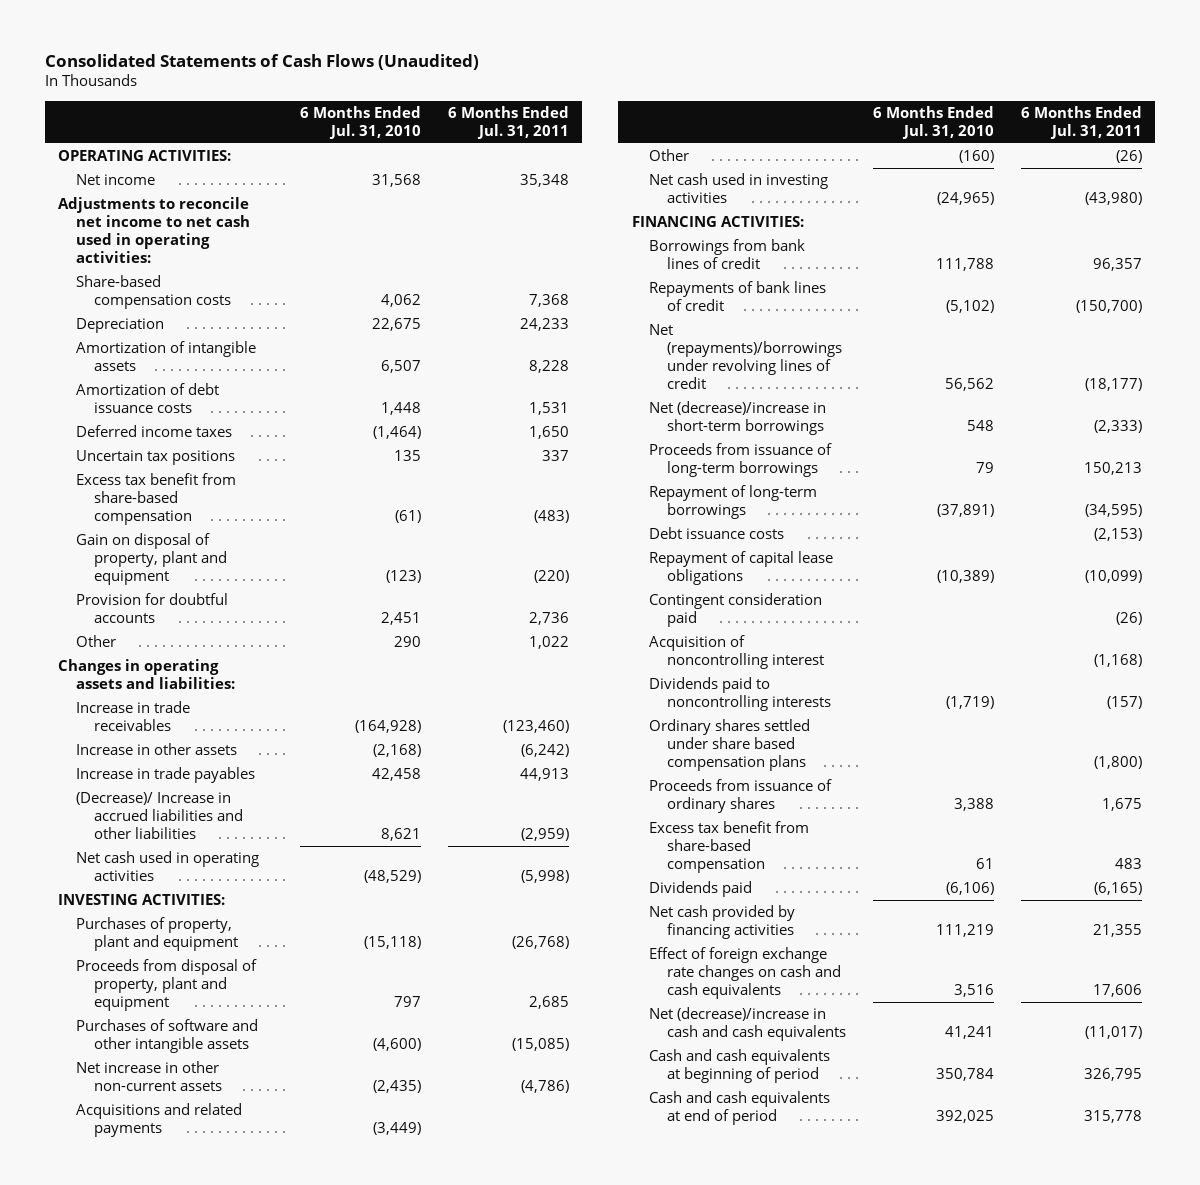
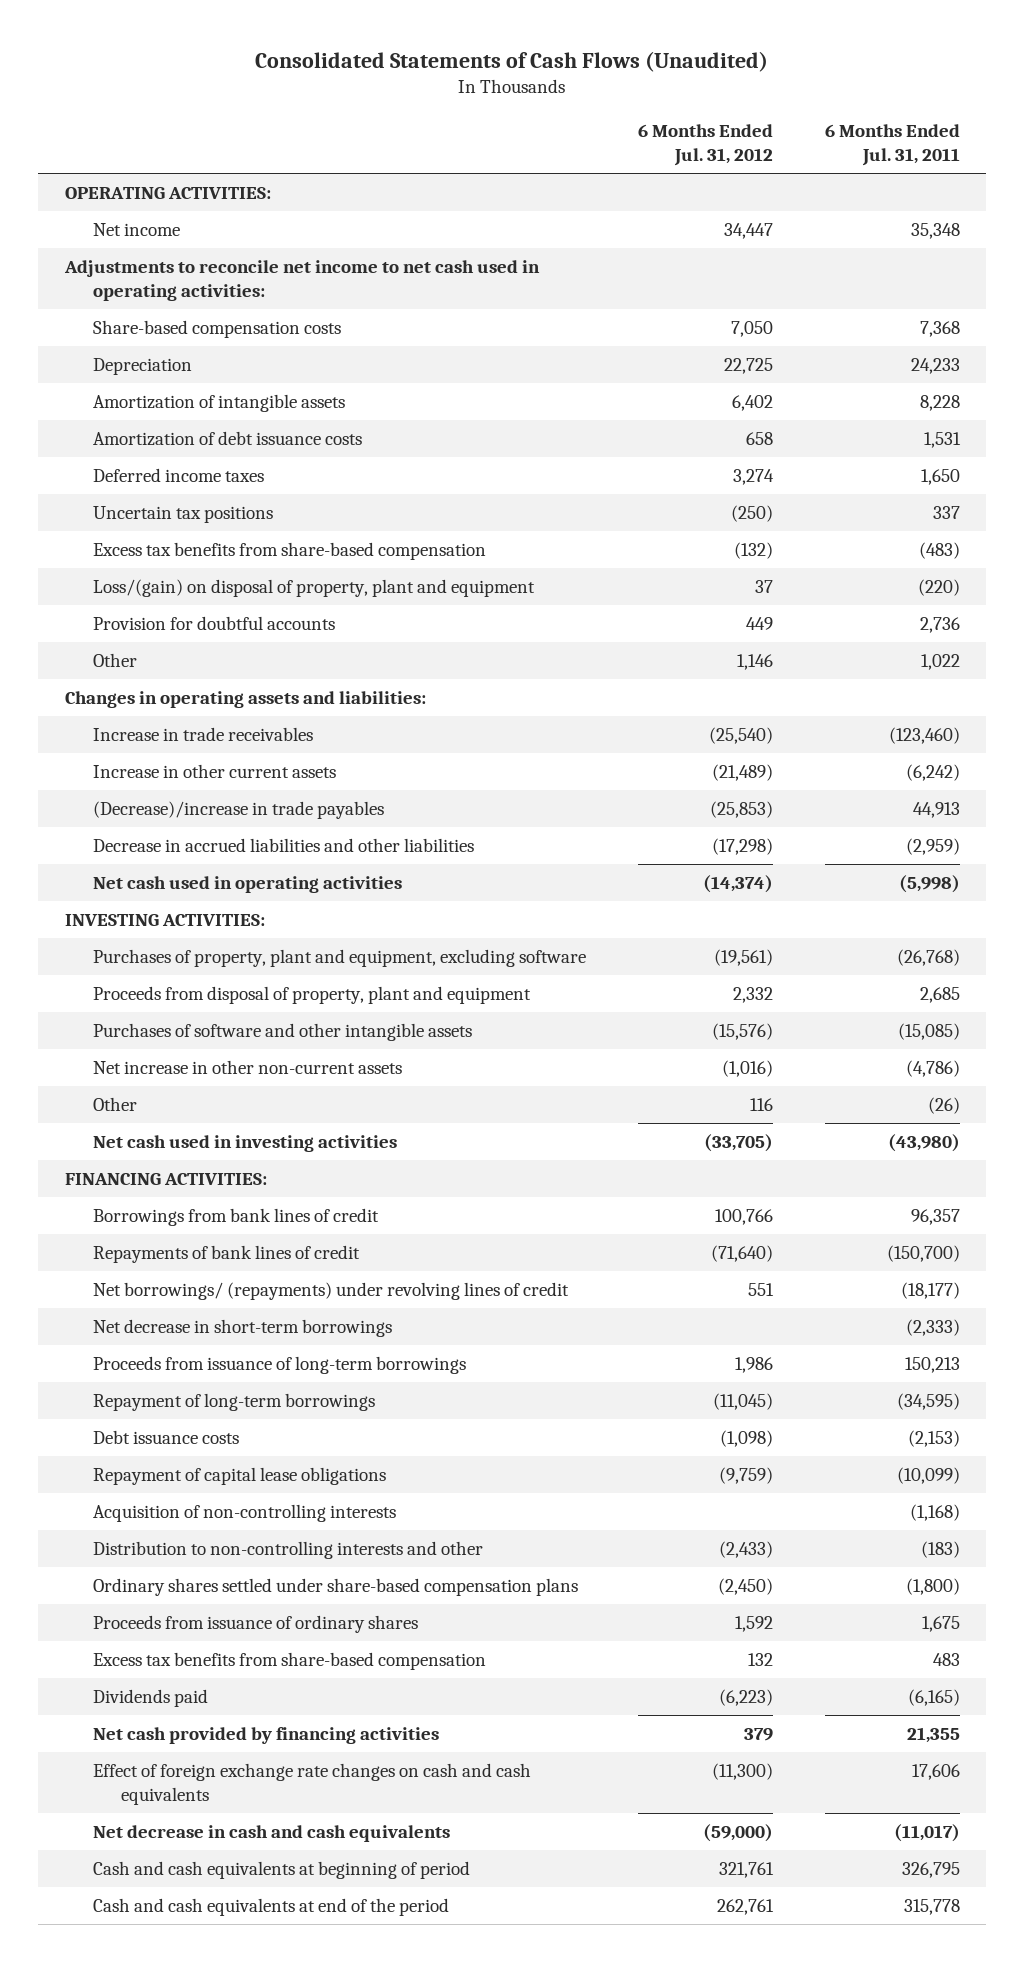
- | 6 Months Ended Jul. 31, 2010 | 6 Months Ended Jul. 31, 2011
+ | 6 Months Ended Jul. 31, 2012 | 6 Months Ended Jul. 31, 2011
- Excess tax benefit from share-based compensation | (61) | (483)
- Gain on disposal of property, plant and equipment | (123) | (220)
+ Excess tax benefits from share-based compensation | (132) | (483)
+ Loss/(gain) on disposal of property, plant and equipment | 37 | (220)
- Increase in other assets | (2,168) | (6,242)
- Increase in trade payables | 42,458 | 44,913
- (Decrease)/ Increase in accrued liabilities and other liabilities | 8,621 | (2,959)
+ Increase in other current assets | (21,489) | (6,242)
+ (Decrease)/increase in trade payables | (25,853) | 44,913
+ Decrease in accrued liabilities and other liabilities | (17,298) | (2,959)
- Purchases of property, plant and equipment | (15,118) | (26,768)
+ Purchases of property, plant and equipment, excluding software | (19,561) | (26,768)
- Acquisitions and related payments | (3,449) |
- Net (repayments)/borrowings under revolving lines of credit | 56,562 | (18,177)
- Net (decrease)/increase in short-term borrowings | 548 | (2,333)
+ Net borrowings/ (repayments) under revolving lines of credit | 551 | (18,177)
+ Net decrease in short-term borrowings | | (2,333)
- Contingent consideration paid | | (26)
- Acquisition of noncontrolling interest | | (1,168)
- Dividends paid to noncontrolling interests | (1,719) | (157)
- Ordinary shares settled under share based compensation plans | | (1,800)
+ Acquisition of non-controlling interests | | (1,168)
+ Distribution to non-controlling interests and other | (2,433) | (183)
+ Ordinary shares settled under share-based compensation plans | (2,450) | (1,800)
- Excess tax benefit from share-based compensation | 61 | 483
+ Excess tax benefits from share-based compensation | 132 | 483
- Net (decrease)/increase in cash and cash equivalents | 41,241 | (11,017)
+ Net decrease in cash and cash equivalents | (59,000) | (11,017)
- Cash and cash equivalents at end of period | 392,025 | 315,778
+ Cash and cash equivalents at end of the period | 262,761 | 315,778

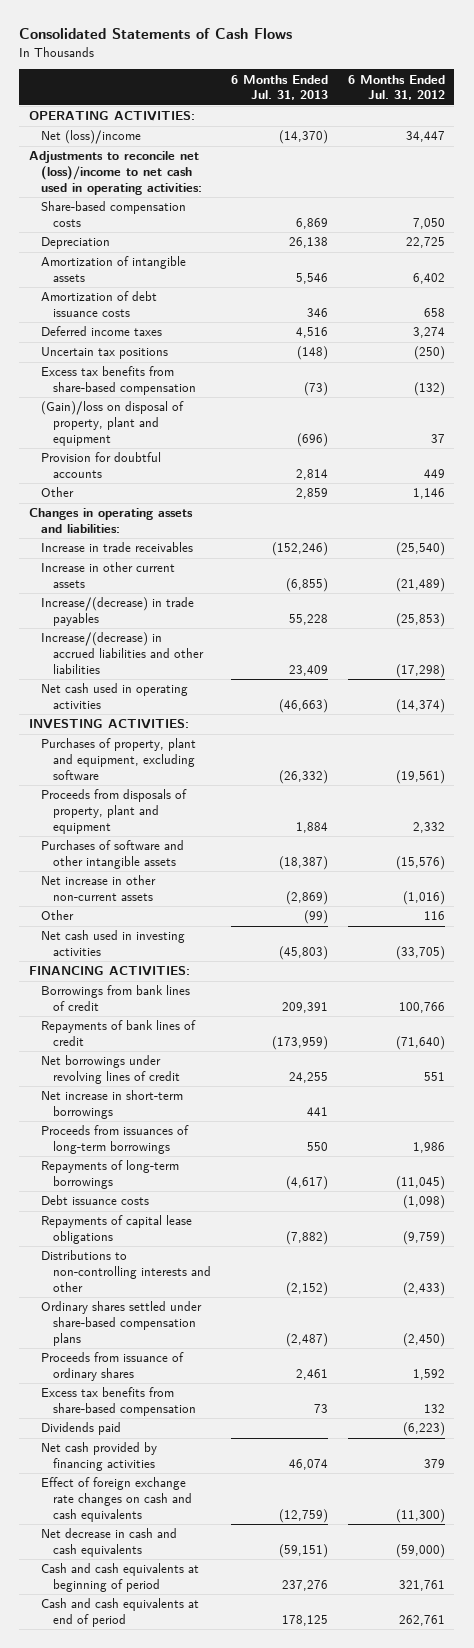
- Consolidated Statements of Cash Flows (Unaudited)
+ Consolidated Statements of Cash Flows
- | 6 Months Ended Jul. 31, 2012 | 6 Months Ended Jul. 31, 2011
+ | 6 Months Ended Jul. 31, 2013 | 6 Months Ended Jul. 31, 2012
- Net income | 34,447 | 35,348
- Adjustments to reconcile net income to net cash used in operating activities:
+ Net (loss)/income | (14,370) | 34,447
+ Adjustments to reconcile net (loss)/income to net cash used in operating activities:
- Loss/(gain) on disposal of property, plant and equipment | 37 | (220)
+ (Gain)/loss on disposal of property, plant and equipment | (696) | 37
- (Decrease)/increase in trade payables | (25,853) | 44,913
- Decrease in accrued liabilities and other liabilities | (17,298) | (2,959)
+ Increase/(decrease) in trade payables | 55,228 | (25,853)
+ Increase/(decrease) in accrued liabilities and other liabilities | 23,409 | (17,298)
- Proceeds from disposal of property, plant and equipment | 2,332 | 2,685
+ Proceeds from disposals of property, plant and equipment | 1,884 | 2,332
- Net borrowings/ (repayments) under revolving lines of credit | 551 | (18,177)
- Net decrease in short-term borrowings | | (2,333)
- Proceeds from issuance of long-term borrowings | 1,986 | 150,213
- Repayment of long-term borrowings | (11,045) | (34,595)
+ Net borrowings under revolving lines of credit | 24,255 | 551
+ Net increase in short-term borrowings | 441 |
+ Proceeds from issuances of long-term borrowings | 550 | 1,986
+ Repayments of long-term borrowings | (4,617) | (11,045)
- Repayment of capital lease obligations | (9,759) | (10,099)
- Acquisition of non-controlling interests | | (1,168)
- Distribution to non-controlling interests and other | (2,433) | (183)
+ Repayments of capital lease obligations | (7,882) | (9,759)
+ Distributions to non-controlling interests and other | (2,152) | (2,433)
- Cash and cash equivalents at end of the period | 262,761 | 315,778
+ Cash and cash equivalents at end of period | 178,125 | 262,761

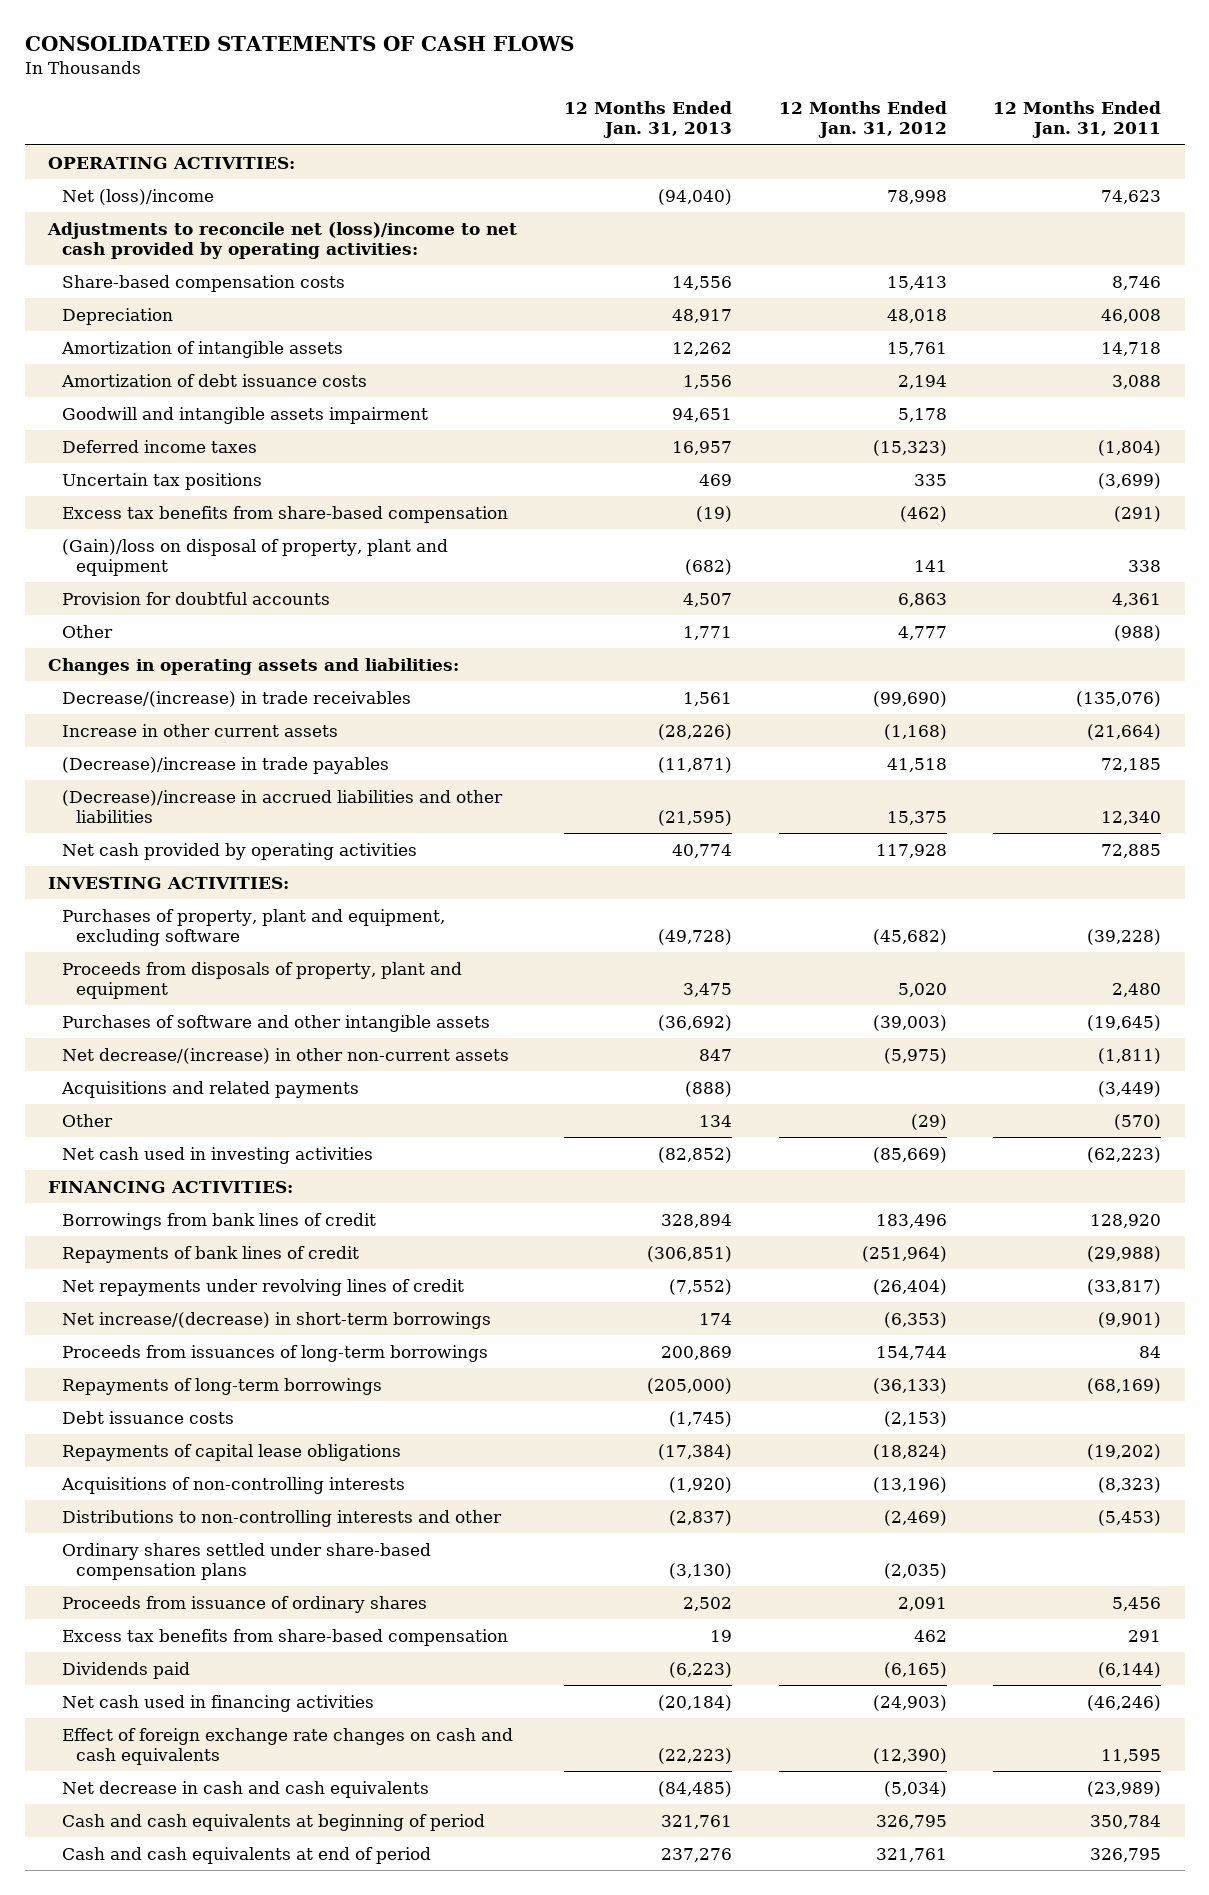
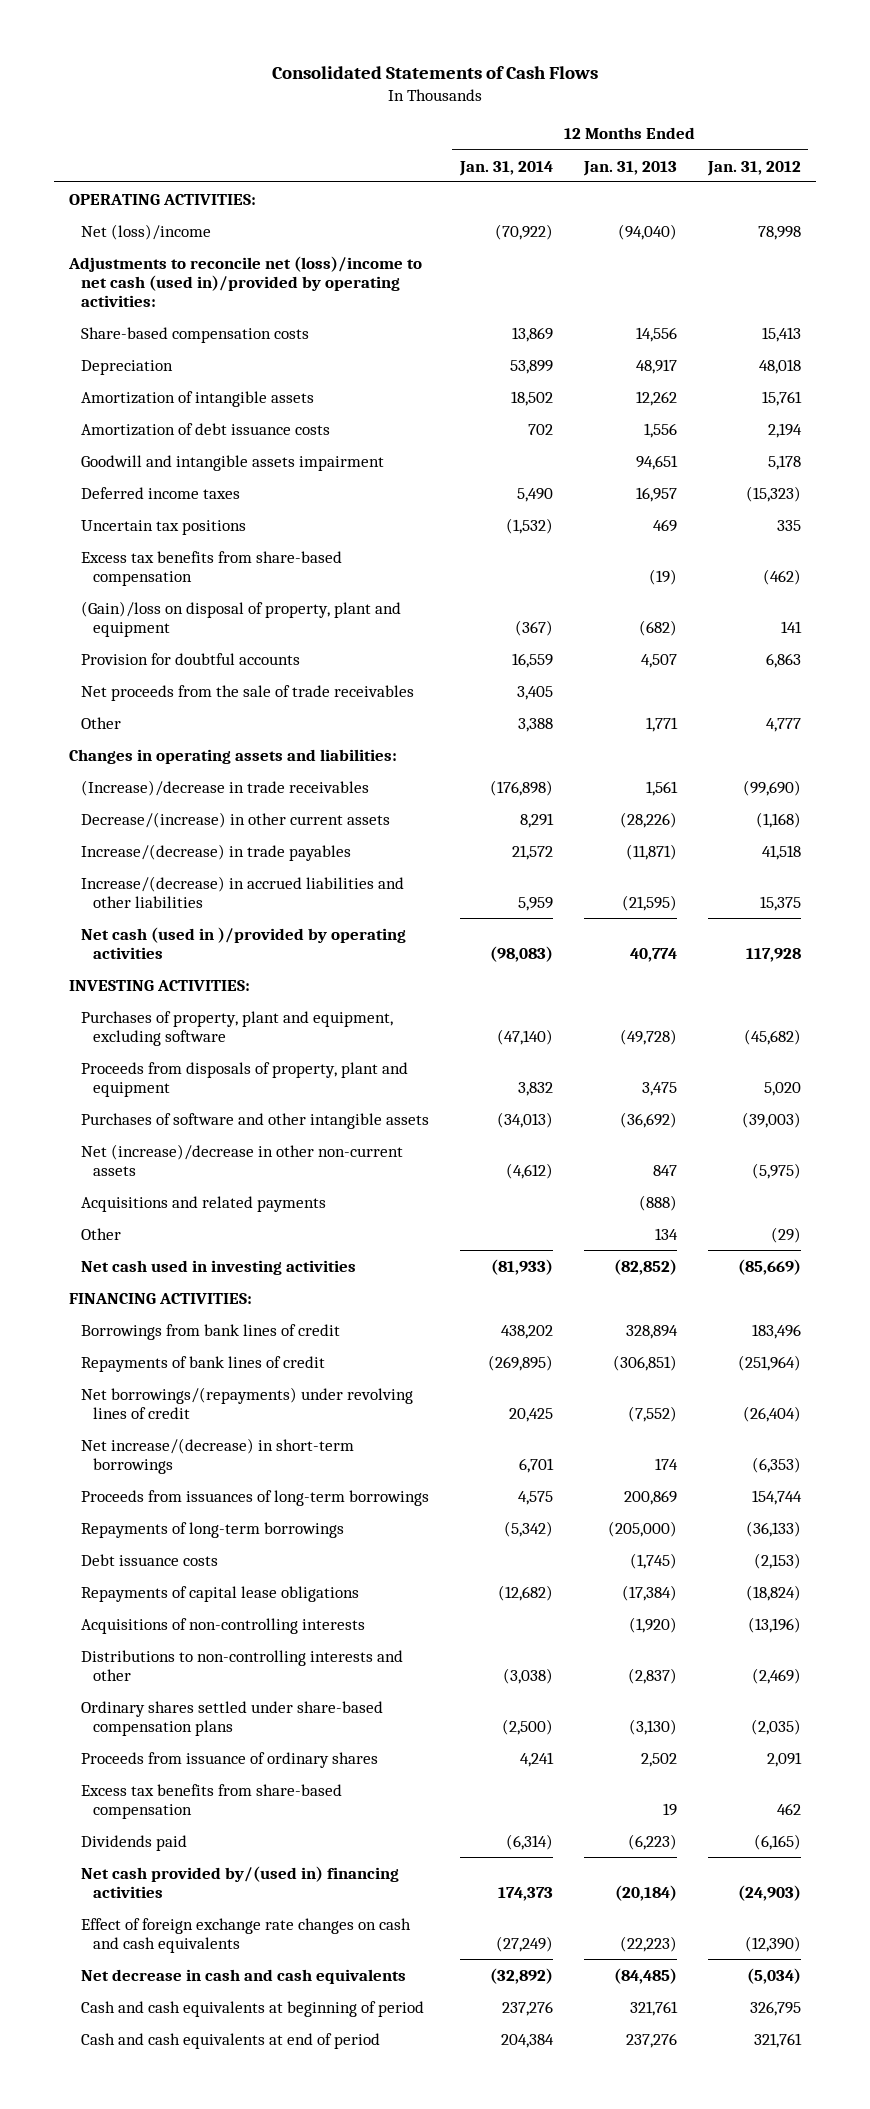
- CONSOLIDATED STATEMENTS OF CASH FLOWS
+ Consolidated Statements of Cash Flows
- | 12 Months Ended Jan. 31, 2013 | 12 Months Ended Jan. 31, 2012 | 12 Months Ended Jan. 31, 2011
+ | 12 Months Ended Jan. 31, 2014 | 12 Months Ended Jan. 31, 2013 | 12 Months Ended Jan. 31, 2012
- Adjustments to reconcile net (loss)/income to net cash provided by operating activities:
+ Adjustments to reconcile net (loss)/income to net cash (used in)/provided by operating activities:
+ Net proceeds from the sale of trade receivables | 3,405 | |
- Decrease/(increase) in trade receivables | 1,561 | (99,690) | (135,076)
- Increase in other current assets | (28,226) | (1,168) | (21,664)
- (Decrease)/increase in trade payables | (11,871) | 41,518 | 72,185
- (Decrease)/increase in accrued liabilities and other liabilities | (21,595) | 15,375 | 12,340
- Net cash provided by operating activities | 40,774 | 117,928 | 72,885
+ (Increase)/decrease in trade receivables | (176,898) | 1,561 | (99,690)
+ Decrease/(increase) in other current assets | 8,291 | (28,226) | (1,168)
+ Increase/(decrease) in trade payables | 21,572 | (11,871) | 41,518
+ Increase/(decrease) in accrued liabilities and other liabilities | 5,959 | (21,595) | 15,375
+ Net cash (used in )/provided by operating activities | (98,083) | 40,774 | 117,928
- Net decrease/(increase) in other non-current assets | 847 | (5,975) | (1,811)
+ Net (increase)/decrease in other non-current assets | (4,612) | 847 | (5,975)
- Net repayments under revolving lines of credit | (7,552) | (26,404) | (33,817)
+ Net borrowings/(repayments) under revolving lines of credit | 20,425 | (7,552) | (26,404)
- Net cash used in financing activities | (20,184) | (24,903) | (46,246)
+ Net cash provided by/(used in) financing activities | 174,373 | (20,184) | (24,903)

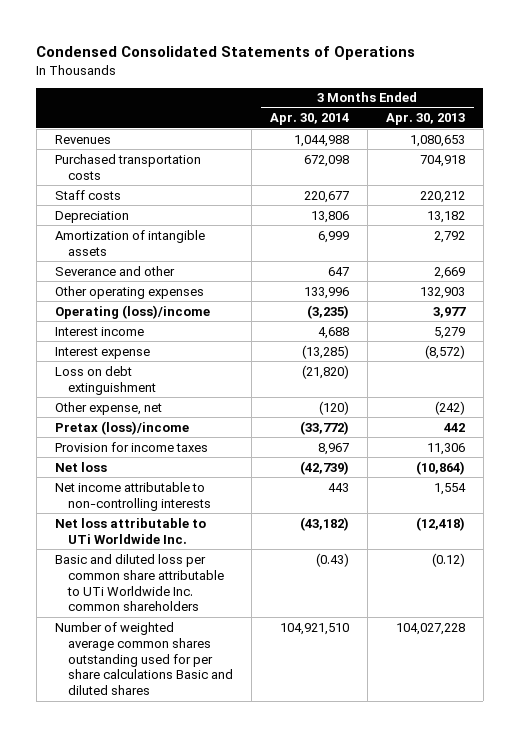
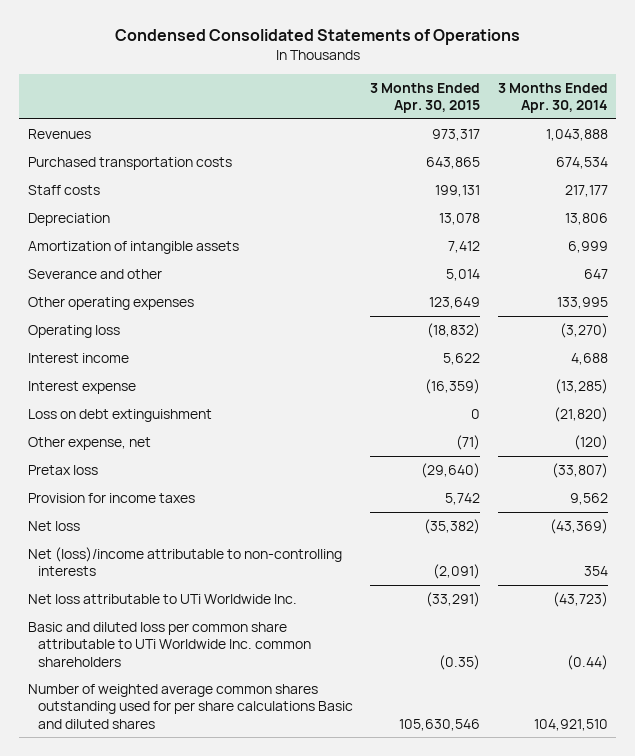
- | 3 Months Ended Apr. 30, 2014 | 3 Months Ended Apr. 30, 2013
+ | 3 Months Ended Apr. 30, 2015 | 3 Months Ended Apr. 30, 2014
- Revenues | 1,044,988 | 1,080,653
- Purchased transportation costs | 672,098 | 704,918
- Staff costs | 220,677 | 220,212
+ Revenues | 973,317 | 1,043,888
+ Purchased transportation costs | 643,865 | 674,534
+ Staff costs | 199,131 | 217,177
- Other operating expenses | 133,996 | 132,903
- Operating (loss)/income | (3,235) | 3,977
+ Other operating expenses | 123,649 | 133,995
+ Operating loss | (18,832) | (3,270)
- Pretax (loss)/income | (33,772) | 442
- Provision for income taxes | 8,967 | 11,306
- Net loss | (42,739) | (10,864)
- Net income attributable to non-controlling interests | 443 | 1,554
- Net loss attributable to UTi Worldwide Inc. | (43,182) | (12,418)
- Basic and diluted loss per common share attributable to UTi Worldwide Inc. common shareholders | (0.43) | (0.12)
+ Pretax loss | (29,640) | (33,807)
+ Provision for income taxes | 5,742 | 9,562
+ Net loss | (35,382) | (43,369)
+ Net (loss)/income attributable to non-controlling interests | (2,091) | 354
+ Net loss attributable to UTi Worldwide Inc. | (33,291) | (43,723)
+ Basic and diluted loss per common share attributable to UTi Worldwide Inc. common shareholders | (0.35) | (0.44)

